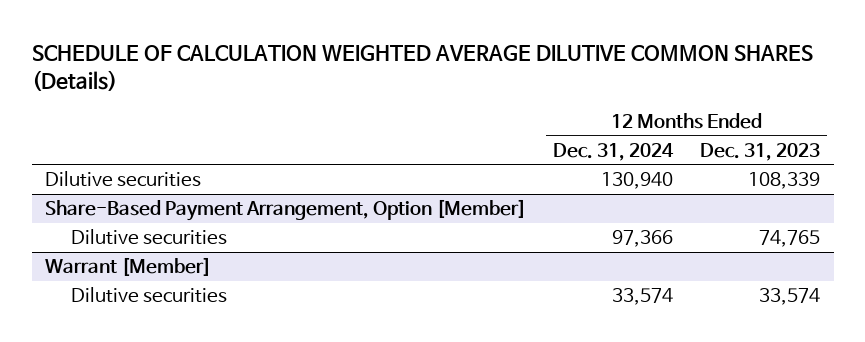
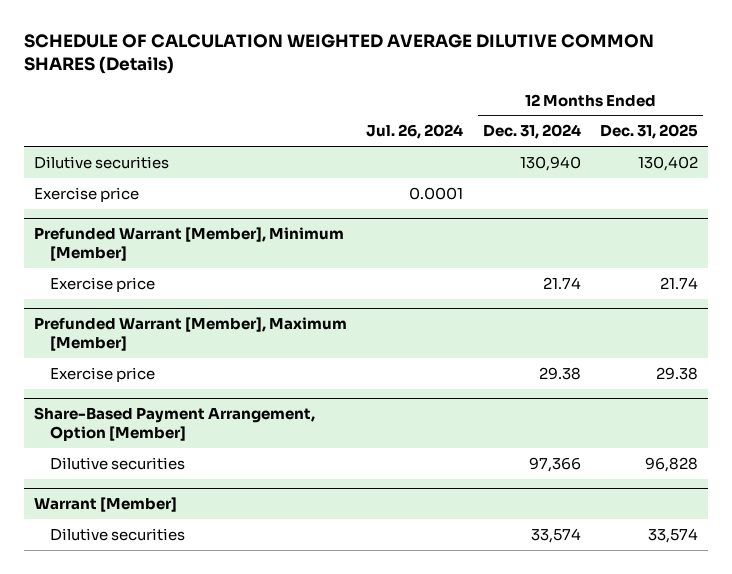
- | 12 Months Ended Dec. 31, 2024 | 12 Months Ended Dec. 31, 2023
+ | Jul. 26, 2024 | 12 Months Ended Dec. 31, 2024 | 12 Months Ended Dec. 31, 2025
+ Exercise price | 0.0001 | |
+ Prefunded Warrant [Member], Minimum [Member]
+ Exercise price | | 21.74 | 21.74
+ Prefunded Warrant [Member], Maximum [Member]
+ Exercise price | | 29.38 | 29.38

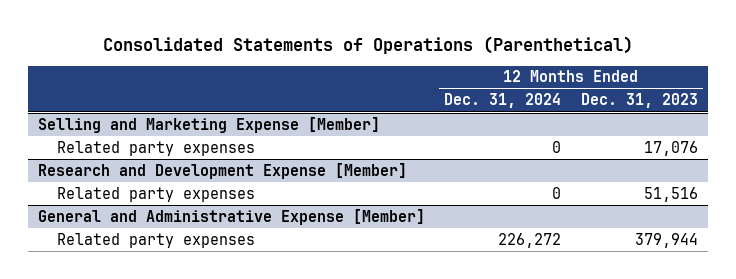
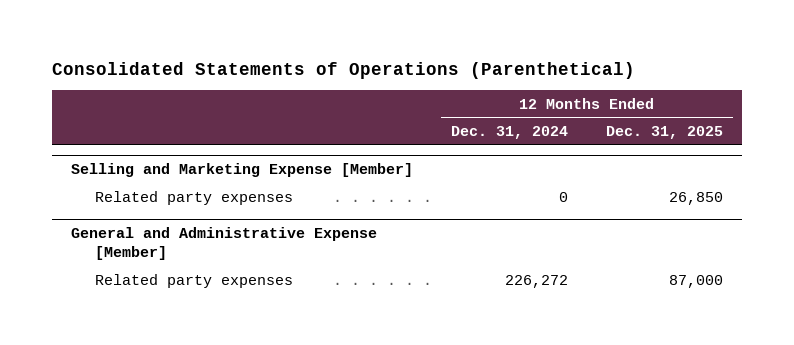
- | 12 Months Ended Dec. 31, 2024 | 12 Months Ended Dec. 31, 2023
+ | 12 Months Ended Dec. 31, 2024 | 12 Months Ended Dec. 31, 2025
- Research and Development Expense [Member]
- Related party expenses | 0 | 51,516

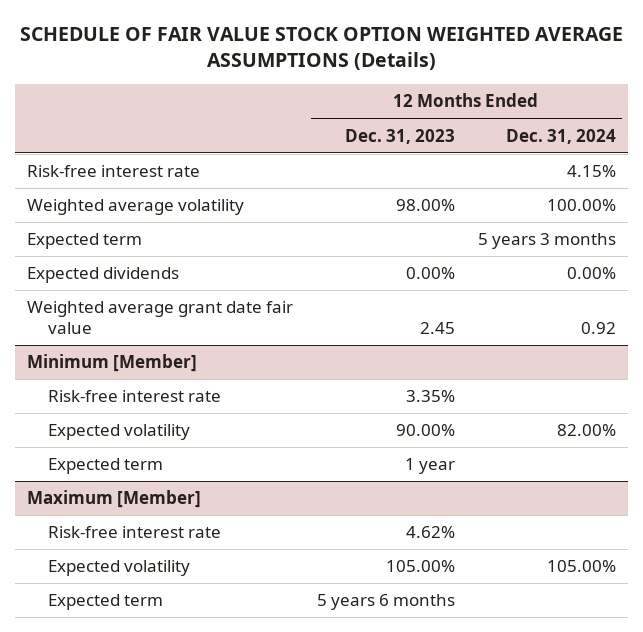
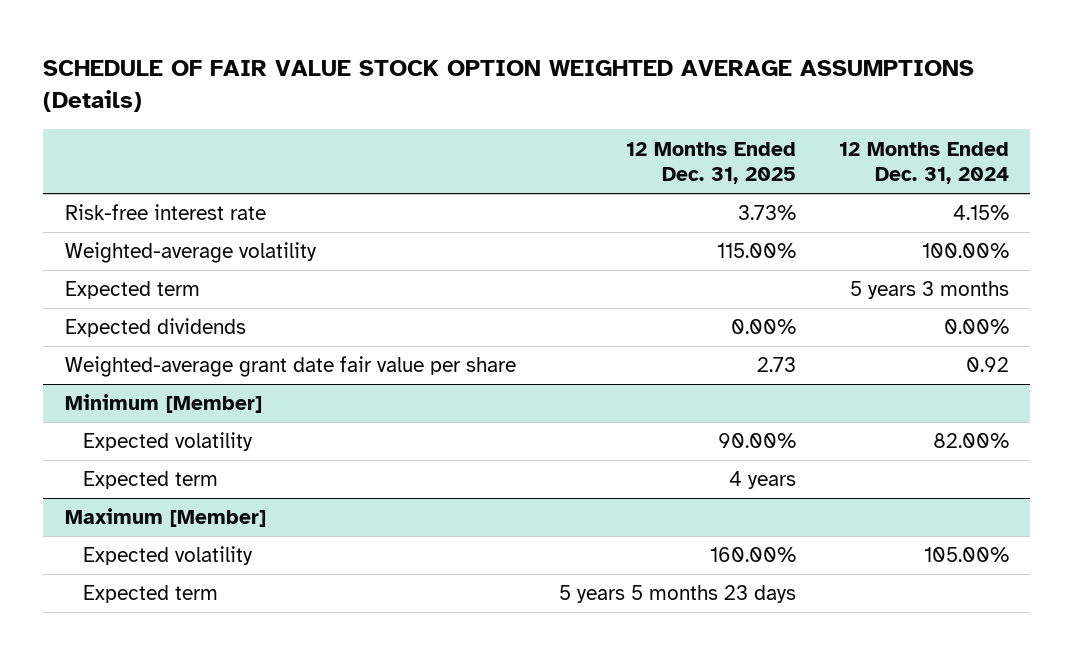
- | 12 Months Ended Dec. 31, 2023 | 12 Months Ended Dec. 31, 2024
+ | 12 Months Ended Dec. 31, 2025 | 12 Months Ended Dec. 31, 2024
- Weighted average volatility | 98.00% | 100.00%
+ Weighted-average volatility | 115.00% | 100.00%
- Weighted average grant date fair value | 2.45 | 0.92
+ Weighted-average grant date fair value per share | 2.73 | 0.92
@ Minimum [Member]
- Risk-free interest rate | 3.35% |
@ Maximum [Member]
- Risk-free interest rate | 4.62% |

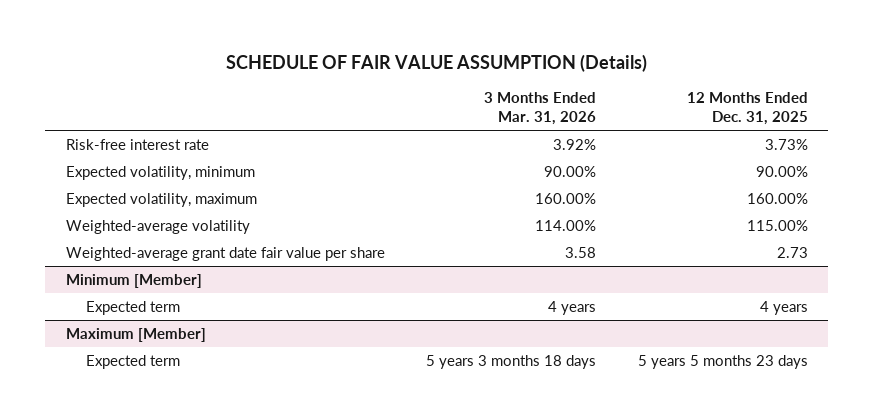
- SCHEDULE OF FAIR VALUE STOCK OPTION WEIGHTED AVERAGE ASSUMPTIONS (Details)
+ SCHEDULE OF FAIR VALUE ASSUMPTION (Details)
- | 12 Months Ended Dec. 31, 2025 | 12 Months Ended Dec. 31, 2024
+ | 3 Months Ended Mar. 31, 2026 | 12 Months Ended Dec. 31, 2025
+ Expected volatility, minimum | 90.00% | 90.00%
+ Expected volatility, maximum | 160.00% | 160.00%
- Expected term | | 5 years 3 months
- Expected dividends | 0.00% | 0.00%
@ Minimum [Member]
- Expected volatility | 90.00% | 82.00%
@ Maximum [Member]
- Expected volatility | 160.00% | 105.00%

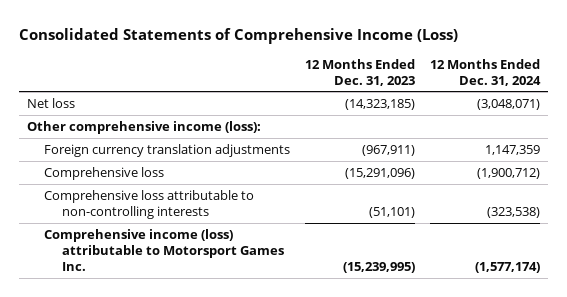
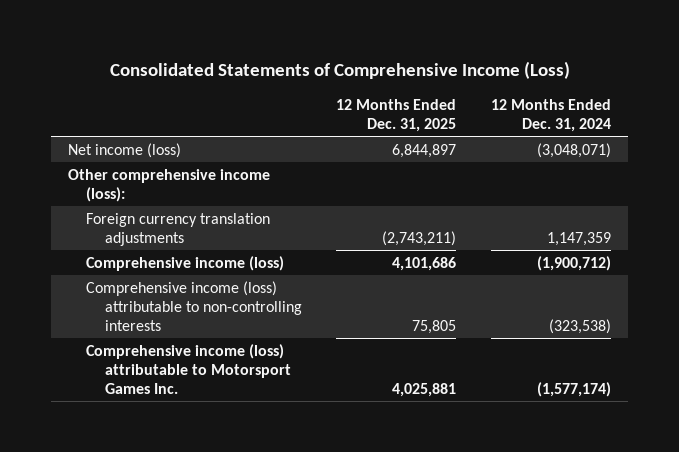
- | 12 Months Ended Dec. 31, 2023 | 12 Months Ended Dec. 31, 2024
+ | 12 Months Ended Dec. 31, 2025 | 12 Months Ended Dec. 31, 2024
- Net loss | (14,323,185) | (3,048,071)
+ Net income (loss) | 6,844,897 | (3,048,071)
- Comprehensive loss | (15,291,096) | (1,900,712)
- Comprehensive loss attributable to non-controlling interests | (51,101) | (323,538)
+ Comprehensive income (loss) | 4,101,686 | (1,900,712)
+ Comprehensive income (loss) attributable to non-controlling interests | 75,805 | (323,538)

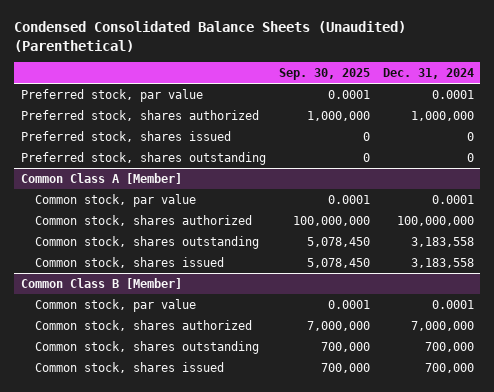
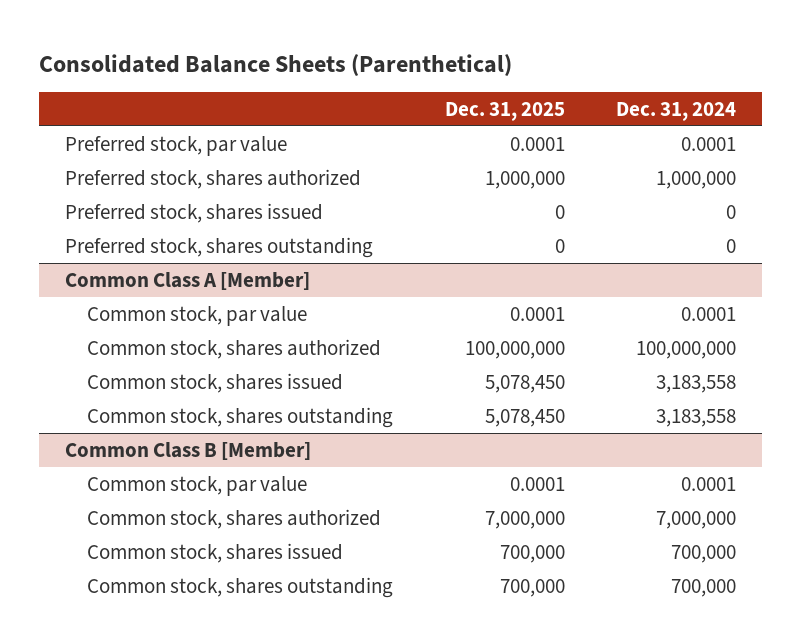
- Condensed Consolidated Balance Sheets (Unaudited) (Parenthetical)
+ Consolidated Balance Sheets (Parenthetical)
- | Sep. 30, 2025 | Dec. 31, 2024
+ | Dec. 31, 2025 | Dec. 31, 2024
@ Common Class A [Member]
moved down: Common stock, shares outstanding | 5,078,450 | 3,183,558
@ Common Class B [Member]
moved down: Common stock, shares outstanding | 700,000 | 700,000

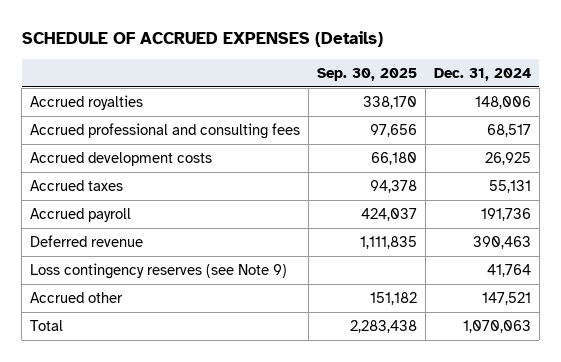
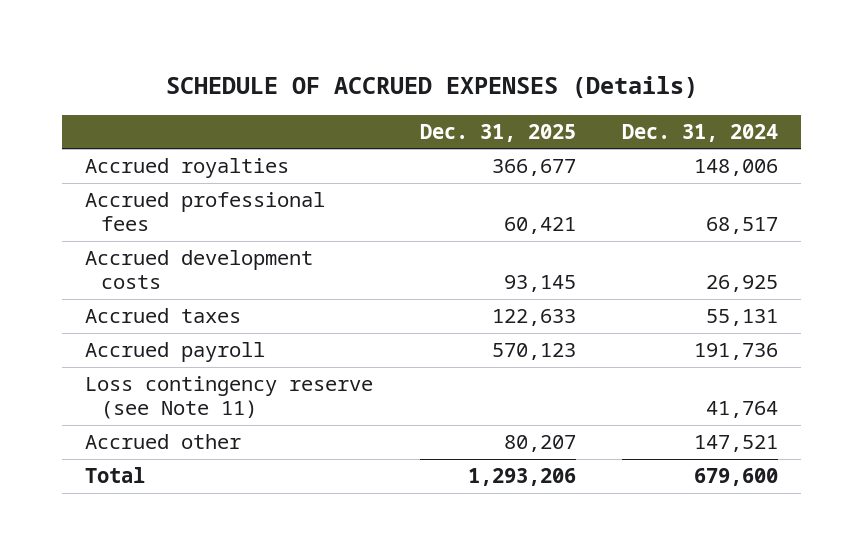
- | Sep. 30, 2025 | Dec. 31, 2024
+ | Dec. 31, 2025 | Dec. 31, 2024
- Accrued professional and consulting fees | 97,656 | 68,517
+ Accrued professional fees | 60,421 | 68,517
- Deferred revenue | 1,111,835 | 390,463
- Loss contingency reserves (see Note 9) | | 41,764
+ Loss contingency reserve (see Note 11) | | 41,764
- Total | 2,283,438 | 1,070,063
+ Total | 1,293,206 | 679,600

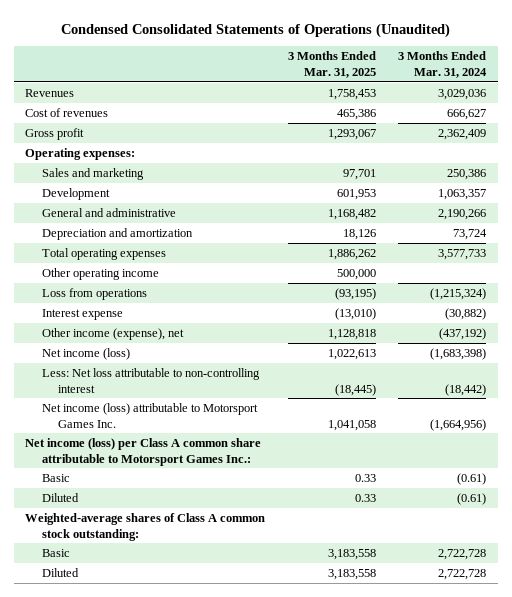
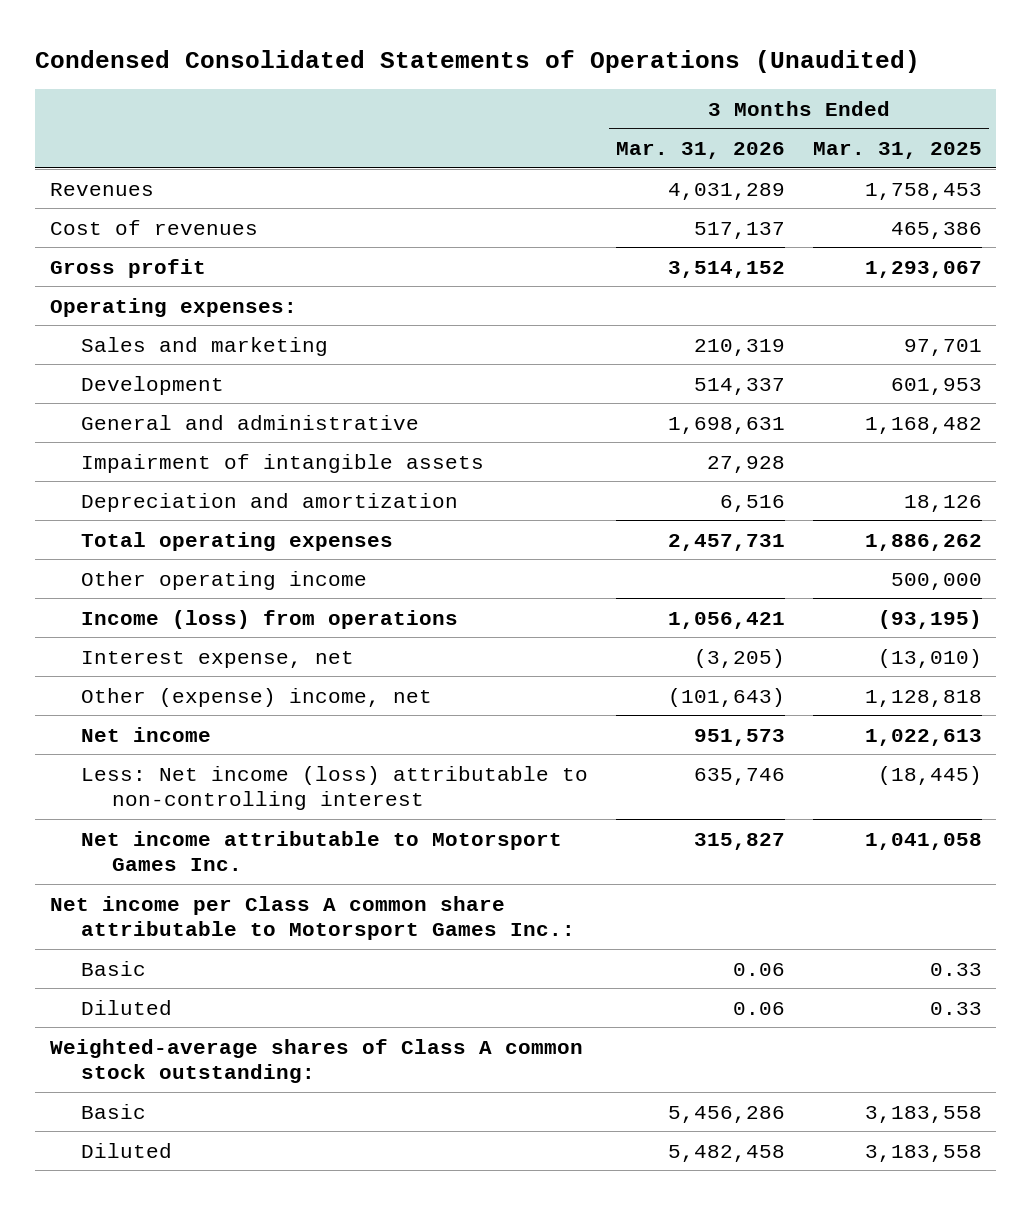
- | 3 Months Ended Mar. 31, 2025 | 3 Months Ended Mar. 31, 2024
+ | 3 Months Ended Mar. 31, 2026 | 3 Months Ended Mar. 31, 2025
+ Impairment of intangible assets | 27,928 |
- Loss from operations | (93,195) | (1,215,324)
- Interest expense | (13,010) | (30,882)
- Other income (expense), net | 1,128,818 | (437,192)
- Net income (loss) | 1,022,613 | (1,683,398)
- Less: Net loss attributable to non-controlling interest | (18,445) | (18,442)
- Net income (loss) attributable to Motorsport Games Inc. | 1,041,058 | (1,664,956)
- Net income (loss) per Class A common share attributable to Motorsport Games Inc.:
+ Income (loss) from operations | 1,056,421 | (93,195)
+ Interest expense, net | (3,205) | (13,010)
+ Other (expense) income, net | (101,643) | 1,128,818
+ Net income | 951,573 | 1,022,613
+ Less: Net income (loss) attributable to non-controlling interest | 635,746 | (18,445)
+ Net income attributable to Motorsport Games Inc. | 315,827 | 1,041,058
+ Net income per Class A common share attributable to Motorsport Games Inc.:

